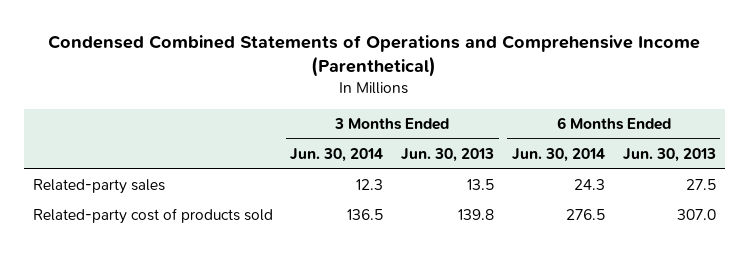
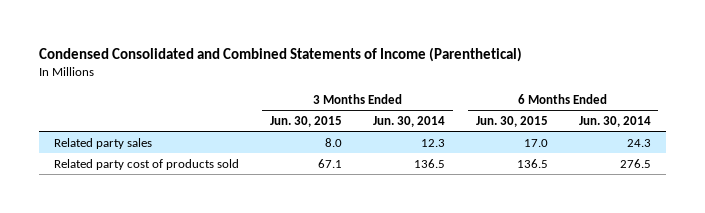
- Condensed Combined Statements of Operations and Comprehensive Income (Parenthetical)
+ Condensed Consolidated and Combined Statements of Income (Parenthetical)
- | 3 Months Ended Jun. 30, 2014 | 3 Months Ended Jun. 30, 2013 | 6 Months Ended Jun. 30, 2014 | 6 Months Ended Jun. 30, 2013
+ | 3 Months Ended Jun. 30, 2015 | 3 Months Ended Jun. 30, 2014 | 6 Months Ended Jun. 30, 2015 | 6 Months Ended Jun. 30, 2014
- Related-party sales | 12.3 | 13.5 | 24.3 | 27.5
- Related-party cost of products sold | 136.5 | 139.8 | 276.5 | 307.0
+ Related party sales | 8.0 | 12.3 | 17.0 | 24.3
+ Related party cost of products sold | 67.1 | 136.5 | 136.5 | 276.5

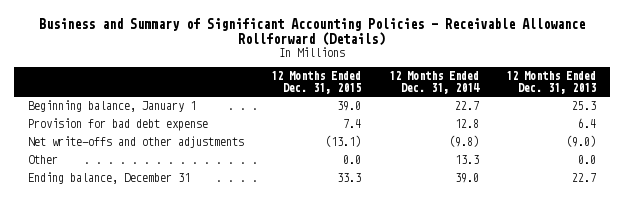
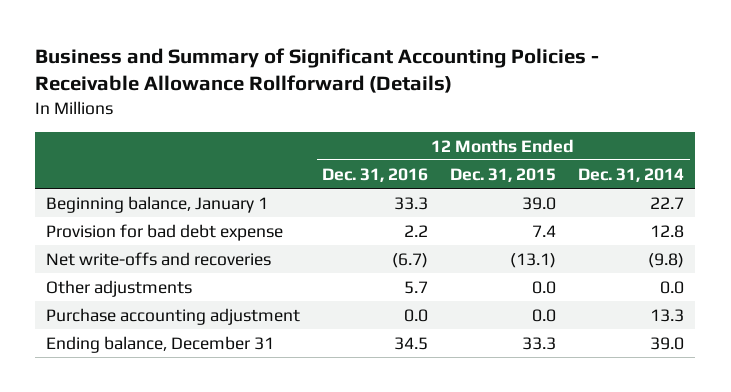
- | 12 Months Ended Dec. 31, 2015 | 12 Months Ended Dec. 31, 2014 | 12 Months Ended Dec. 31, 2013
+ | 12 Months Ended Dec. 31, 2016 | 12 Months Ended Dec. 31, 2015 | 12 Months Ended Dec. 31, 2014
- Net write-offs and other adjustments | (13.1) | (9.8) | (9.0)
- Other | 0.0 | 13.3 | 0.0
+ Net write-offs and recoveries | (6.7) | (13.1) | (9.8)
+ Other adjustments | 5.7 | 0.0 | 0.0
+ Purchase accounting adjustment | 0.0 | 0.0 | 13.3

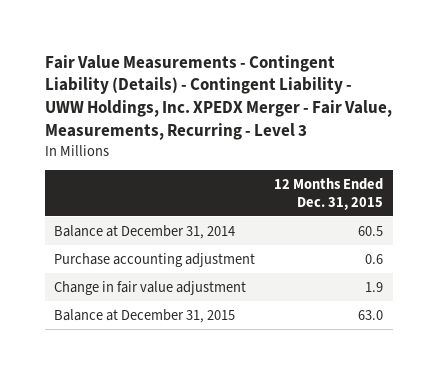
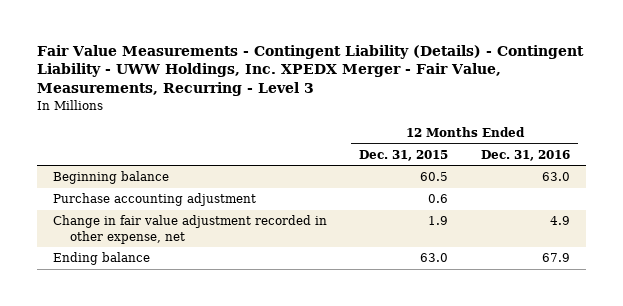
- | 12 Months Ended Dec. 31, 2015
+ | 12 Months Ended Dec. 31, 2015 | 12 Months Ended Dec. 31, 2016
- Balance at December 31, 2014 | 60.5
+ Beginning balance | 60.5 | 63.0
- Change in fair value adjustment | 1.9
- Balance at December 31, 2015 | 63.0
+ Change in fair value adjustment recorded in other expense, net | 1.9 | 4.9
+ Ending balance | 63.0 | 67.9

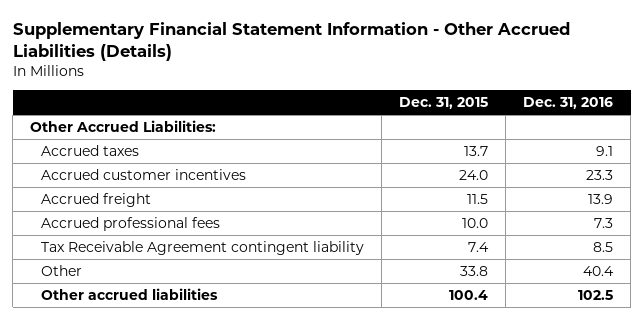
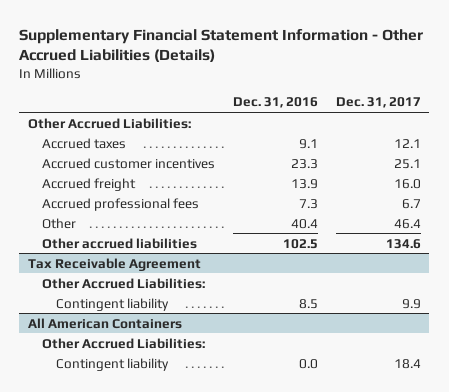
- | Dec. 31, 2015 | Dec. 31, 2016
+ | Dec. 31, 2016 | Dec. 31, 2017
- Tax Receivable Agreement contingent liability | 7.4 | 8.5
+ Tax Receivable Agreement
+ Other Accrued Liabilities:
+ Contingent liability | 8.5 | 9.9
+ All American Containers
+ Other Accrued Liabilities:
+ Contingent liability | 0.0 | 18.4

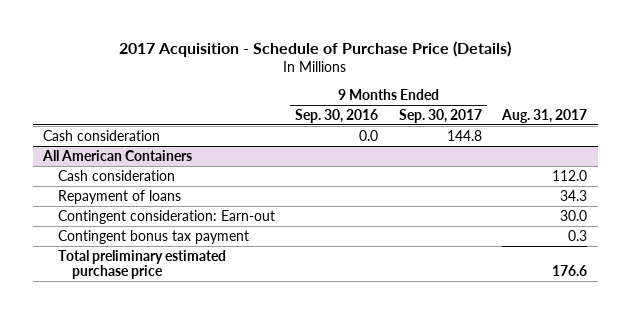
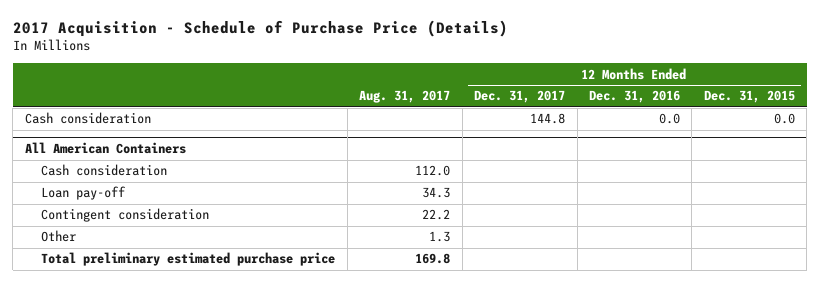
- | 9 Months Ended Sep. 30, 2016 | 9 Months Ended Sep. 30, 2017 | Aug. 31, 2017
+ | Aug. 31, 2017 | 12 Months Ended Dec. 31, 2017 | 12 Months Ended Dec. 31, 2016 | 12 Months Ended Dec. 31, 2015
@ All American Containers
- Repayment of loans | | | 34.3
- Contingent consideration: Earn-out | | | 30.0
- Contingent bonus tax payment | | | 0.3
- Total preliminary estimated purchase price | | | 176.6
+ Loan pay-off | 34.3 | | |
+ Contingent consideration | 22.2 | | |
+ Other | 1.3 | | |
+ Total preliminary estimated purchase price | 169.8 | | |

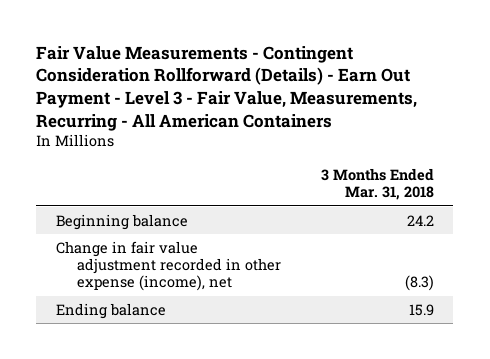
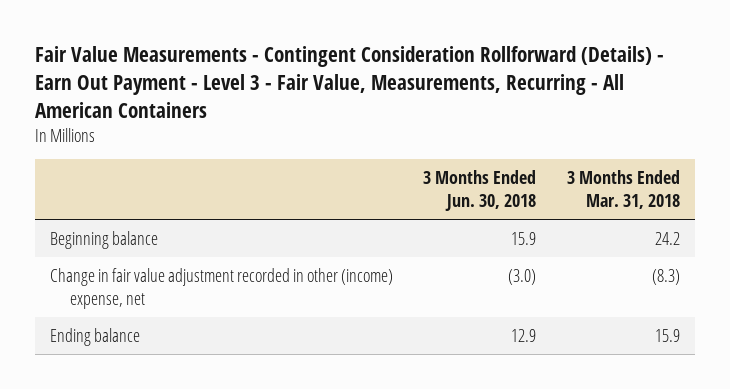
- | 3 Months Ended Mar. 31, 2018
+ | 3 Months Ended Jun. 30, 2018 | 3 Months Ended Mar. 31, 2018
- Change in fair value adjustment recorded in other expense (income), net | (8.3)
+ Change in fair value adjustment recorded in other (income) expense, net | (3.0) | (8.3)

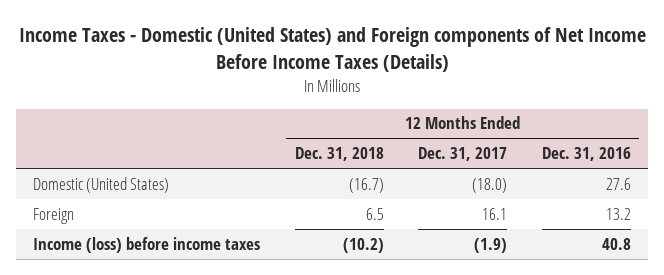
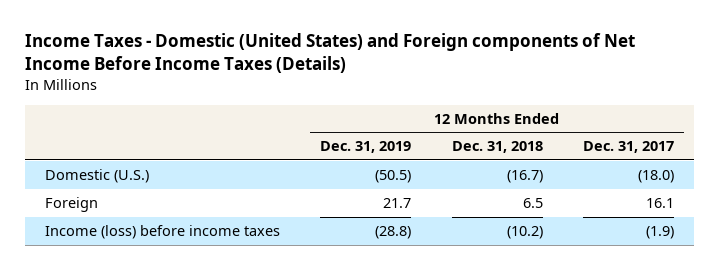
- | 12 Months Ended Dec. 31, 2018 | 12 Months Ended Dec. 31, 2017 | 12 Months Ended Dec. 31, 2016
+ | 12 Months Ended Dec. 31, 2019 | 12 Months Ended Dec. 31, 2018 | 12 Months Ended Dec. 31, 2017
- Domestic (United States) | (16.7) | (18.0) | 27.6
+ Domestic (U.S.) | (50.5) | (16.7) | (18.0)

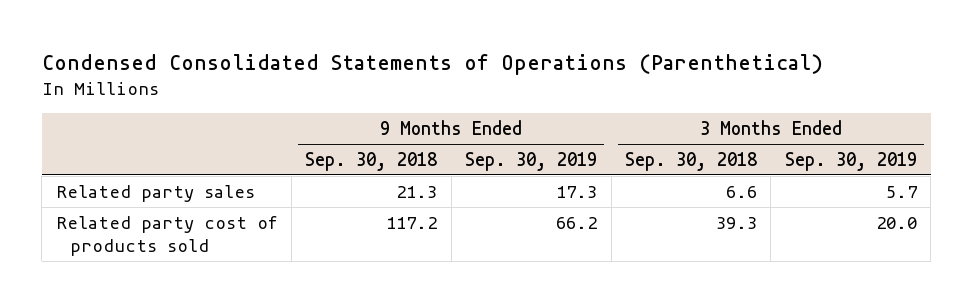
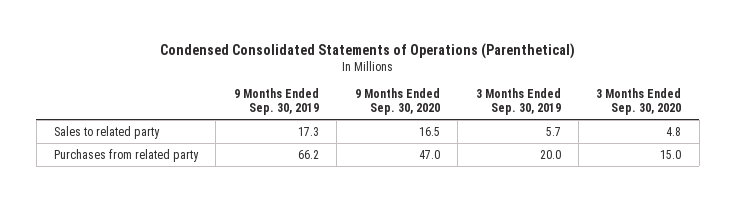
- | 9 Months Ended Sep. 30, 2018 | 9 Months Ended Sep. 30, 2019 | 3 Months Ended Sep. 30, 2018 | 3 Months Ended Sep. 30, 2019
+ | 9 Months Ended Sep. 30, 2019 | 9 Months Ended Sep. 30, 2020 | 3 Months Ended Sep. 30, 2019 | 3 Months Ended Sep. 30, 2020
- Related party sales | 21.3 | 17.3 | 6.6 | 5.7
- Related party cost of products sold | 117.2 | 66.2 | 39.3 | 20.0
+ Sales to related party | 17.3 | 16.5 | 5.7 | 4.8
+ Purchases from related party | 66.2 | 47.0 | 20.0 | 15.0

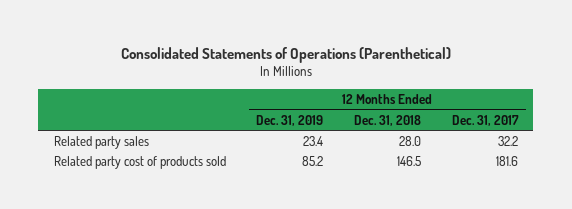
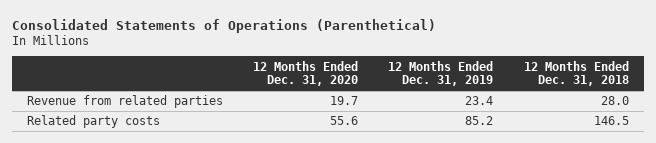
- | 12 Months Ended Dec. 31, 2019 | 12 Months Ended Dec. 31, 2018 | 12 Months Ended Dec. 31, 2017
+ | 12 Months Ended Dec. 31, 2020 | 12 Months Ended Dec. 31, 2019 | 12 Months Ended Dec. 31, 2018
- Related party sales | 23.4 | 28.0 | 32.2
- Related party cost of products sold | 85.2 | 146.5 | 181.6
+ Revenue from related parties | 19.7 | 23.4 | 28.0
+ Related party costs | 55.6 | 85.2 | 146.5

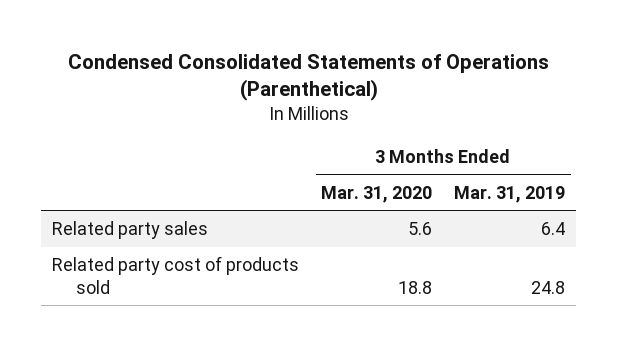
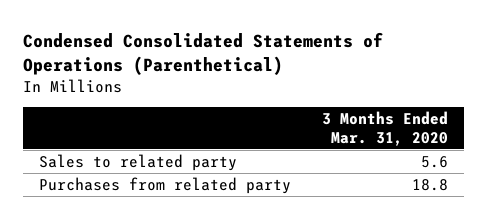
- | 3 Months Ended Mar. 31, 2020 | 3 Months Ended Mar. 31, 2019
+ | 3 Months Ended Mar. 31, 2020
- Related party sales | 5.6 | 6.4
- Related party cost of products sold | 18.8 | 24.8
+ Sales to related party | 5.6
+ Purchases from related party | 18.8

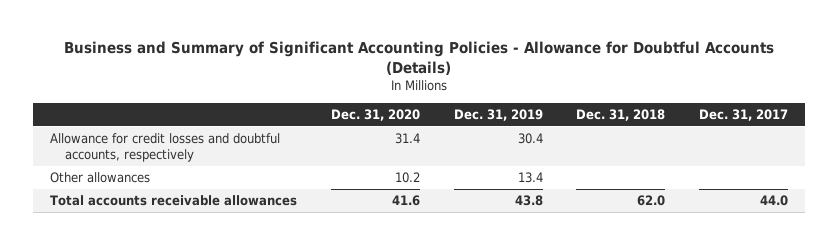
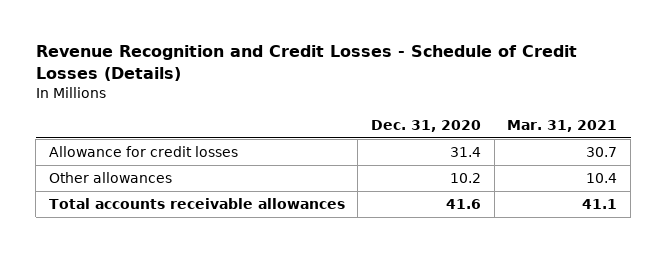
- Business and Summary of Significant Accounting Policies - Allowance for Doubtful Accounts (Details)
+ Revenue Recognition and Credit Losses - Schedule of Credit Losses (Details)
- | Dec. 31, 2020 | Dec. 31, 2019 | Dec. 31, 2018 | Dec. 31, 2017
+ | Dec. 31, 2020 | Mar. 31, 2021
- Allowance for credit losses and doubtful accounts, respectively | 31.4 | 30.4 | |
+ Allowance for credit losses | 31.4 | 30.7

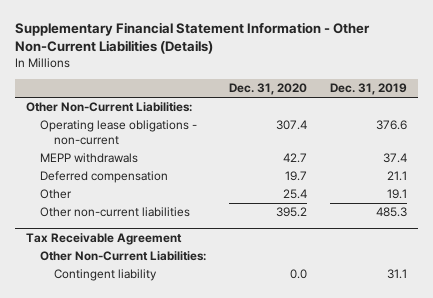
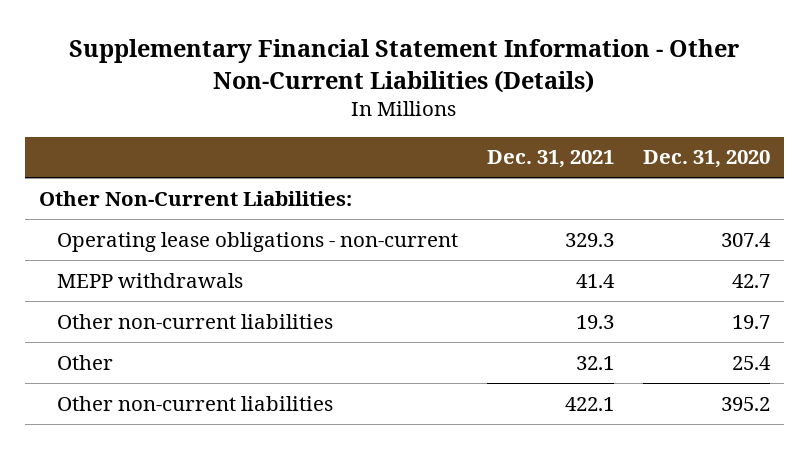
- | Dec. 31, 2020 | Dec. 31, 2019
+ | Dec. 31, 2021 | Dec. 31, 2020
- Deferred compensation | 19.7 | 21.1
+ Other non-current liabilities | 19.3 | 19.7
- Tax Receivable Agreement
- Other Non-Current Liabilities:
- Contingent liability | 0.0 | 31.1

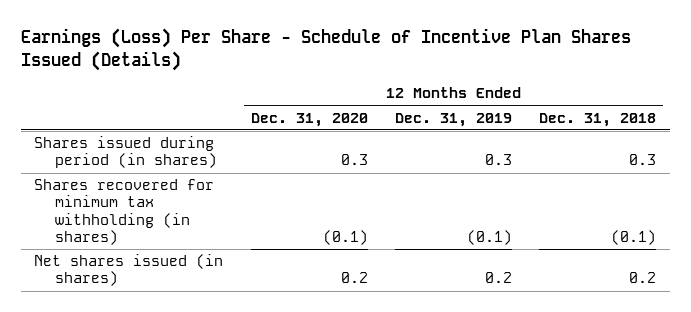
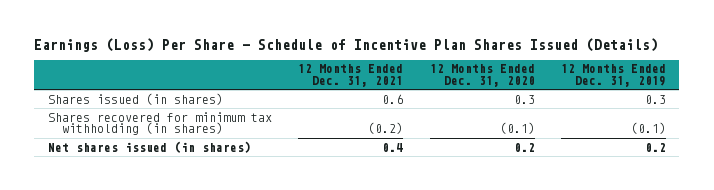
- | 12 Months Ended Dec. 31, 2020 | 12 Months Ended Dec. 31, 2019 | 12 Months Ended Dec. 31, 2018
+ | 12 Months Ended Dec. 31, 2021 | 12 Months Ended Dec. 31, 2020 | 12 Months Ended Dec. 31, 2019
- Shares issued during period (in shares) | 0.3 | 0.3 | 0.3
+ Shares issued (in shares) | 0.6 | 0.3 | 0.3

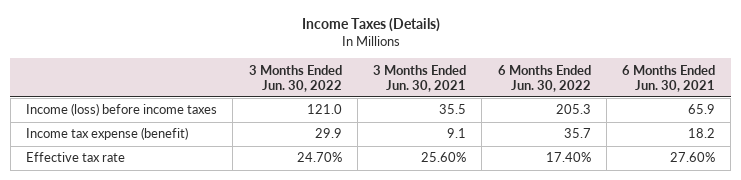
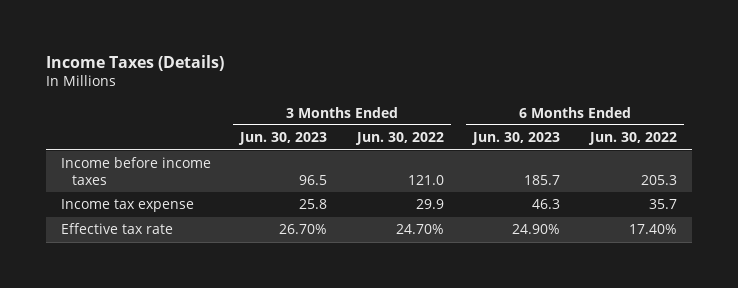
- | 3 Months Ended Jun. 30, 2022 | 3 Months Ended Jun. 30, 2021 | 6 Months Ended Jun. 30, 2022 | 6 Months Ended Jun. 30, 2021
+ | 3 Months Ended Jun. 30, 2023 | 3 Months Ended Jun. 30, 2022 | 6 Months Ended Jun. 30, 2023 | 6 Months Ended Jun. 30, 2022
- Income (loss) before income taxes | 121.0 | 35.5 | 205.3 | 65.9
- Income tax expense (benefit) | 29.9 | 9.1 | 35.7 | 18.2
+ Income before income taxes | 96.5 | 121.0 | 185.7 | 205.3
+ Income tax expense | 25.8 | 29.9 | 46.3 | 35.7

